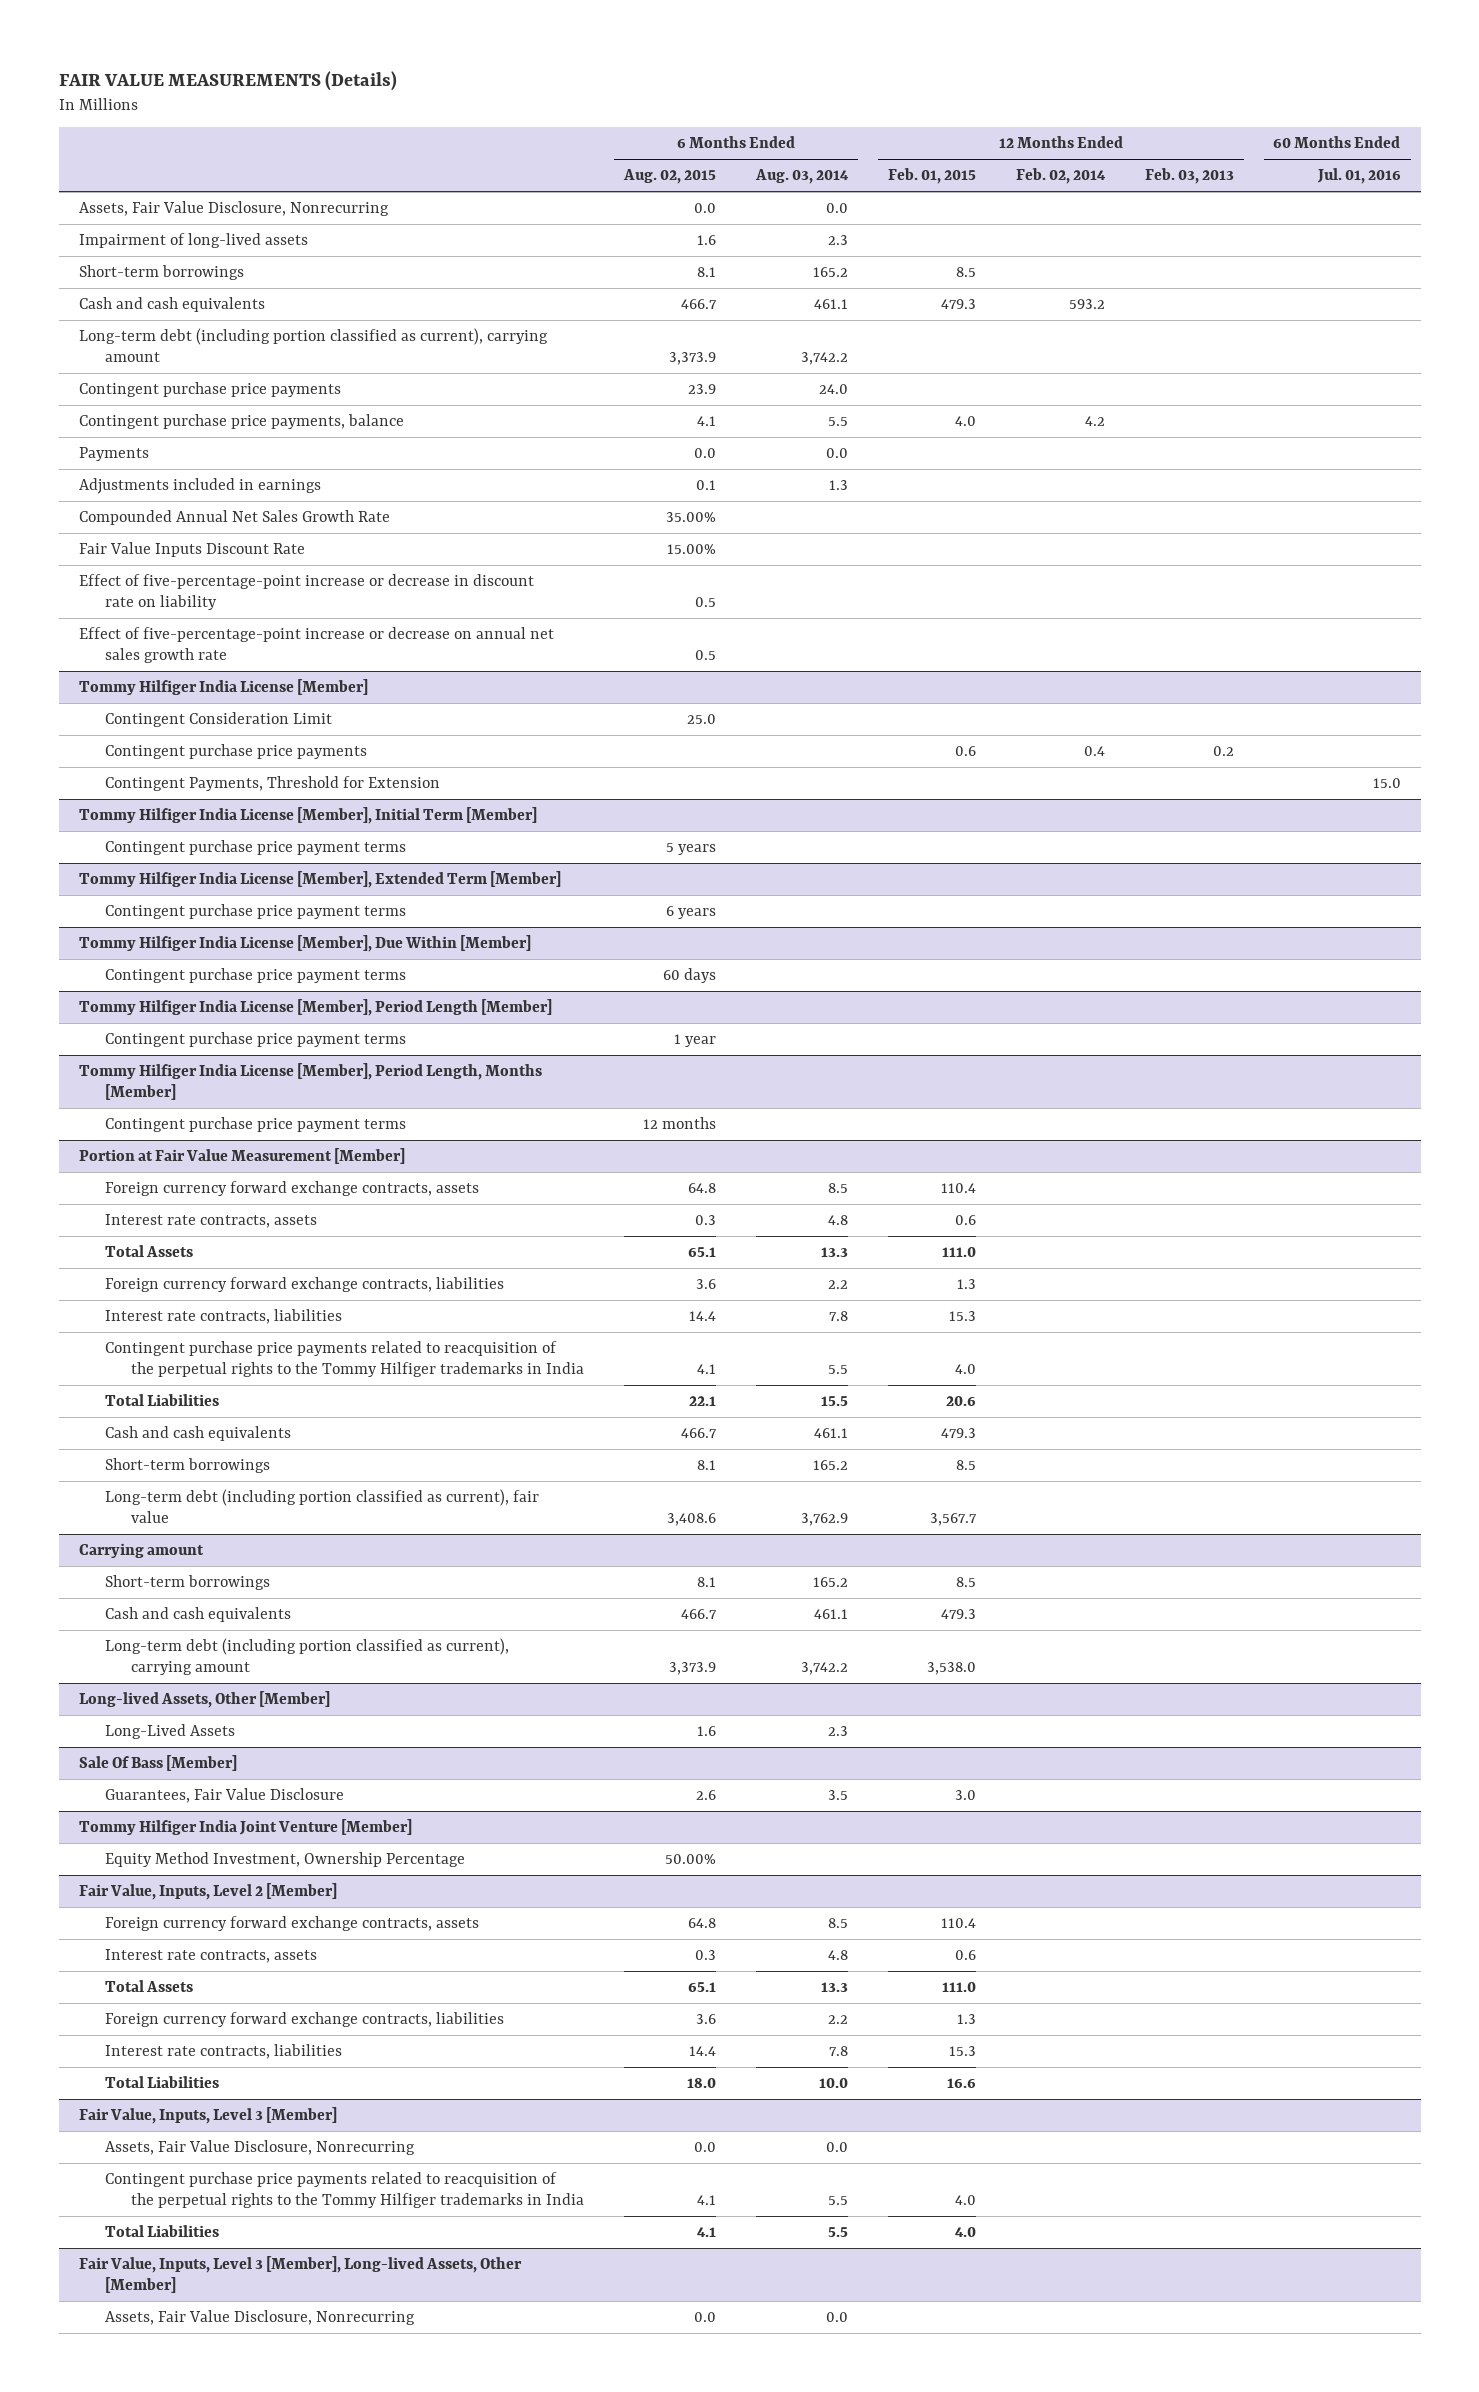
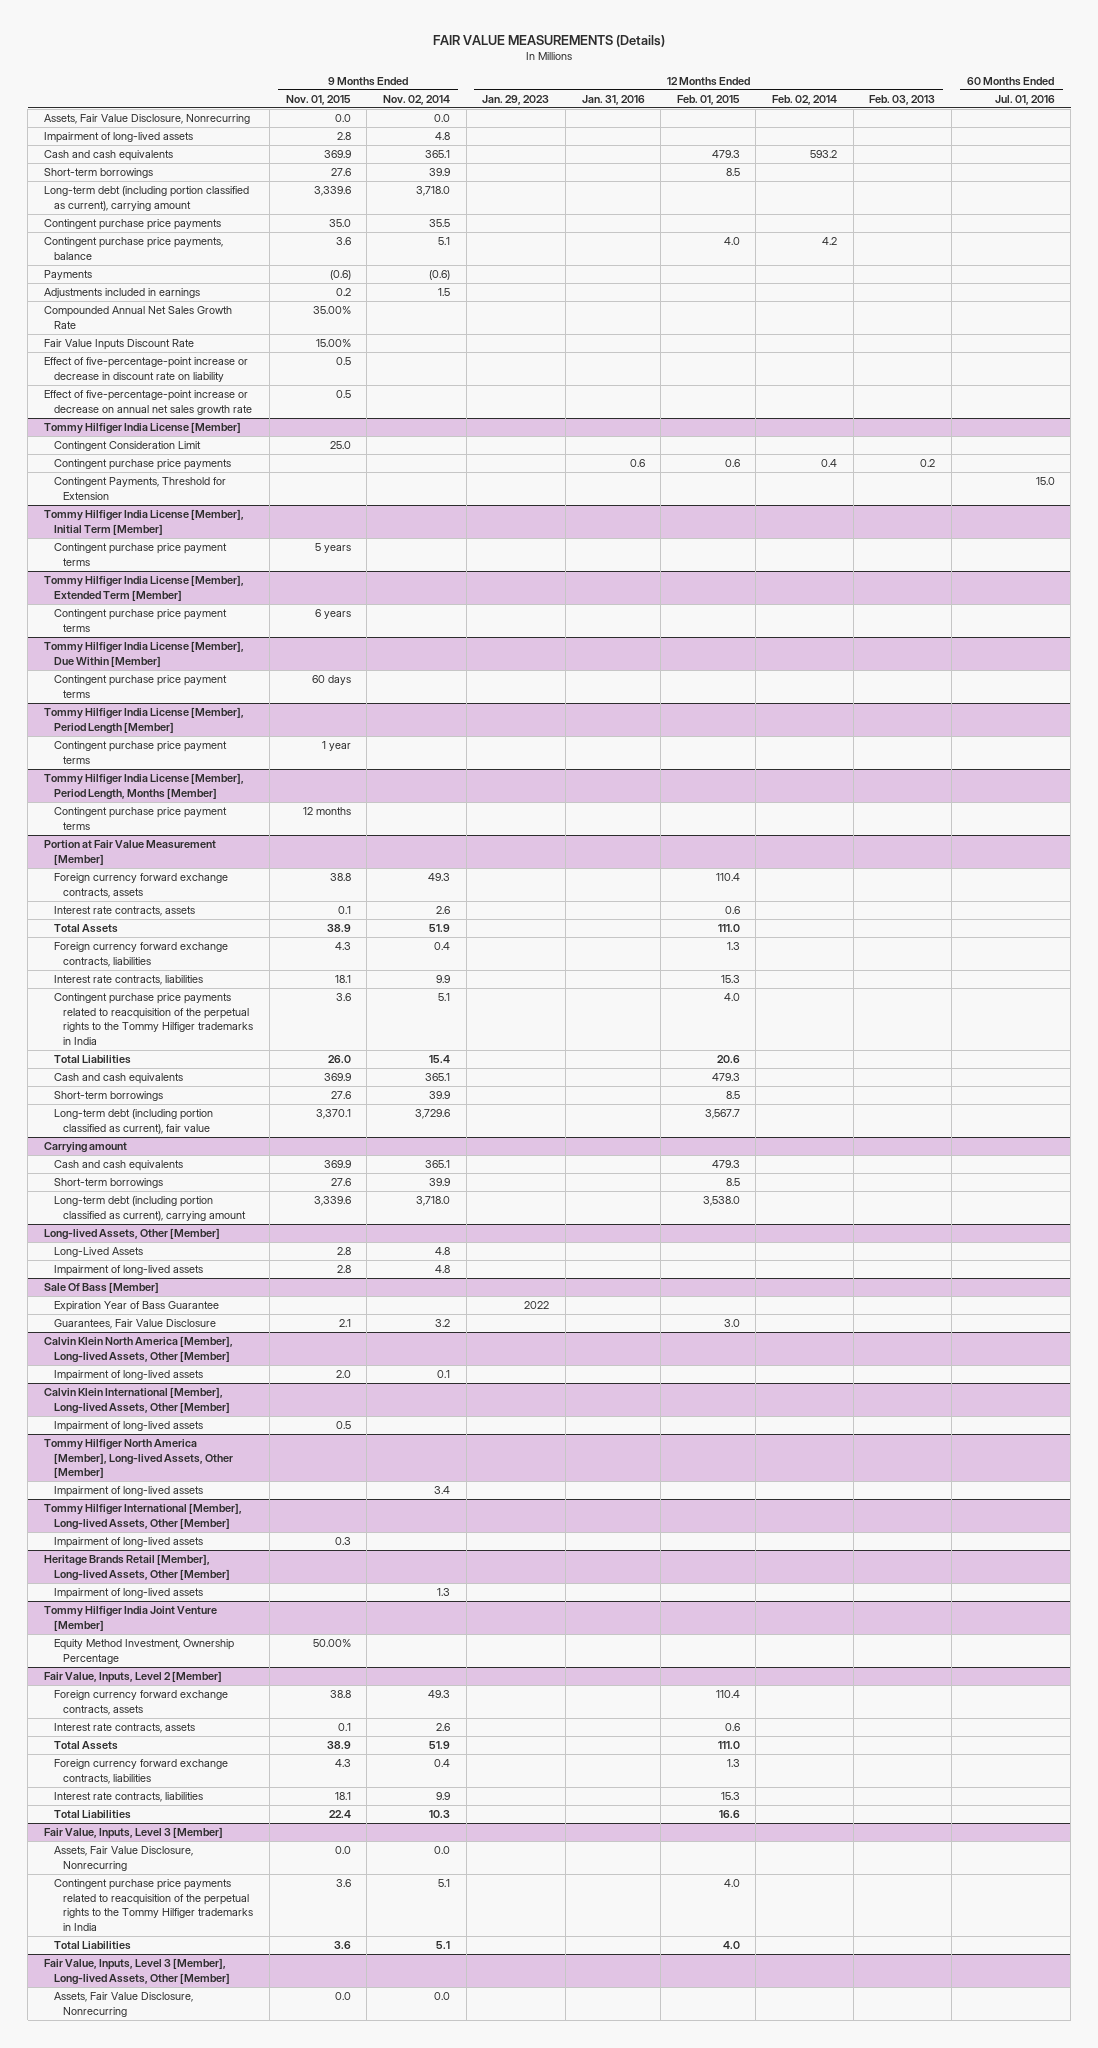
- | 6 Months Ended Aug. 02, 2015 | 6 Months Ended Aug. 03, 2014 | 12 Months Ended Feb. 01, 2015 | 12 Months Ended Feb. 02, 2014 | 12 Months Ended Feb. 03, 2013 | 60 Months Ended Jul. 01, 2016
+ | 9 Months Ended Nov. 01, 2015 | 9 Months Ended Nov. 02, 2014 | 12 Months Ended Jan. 29, 2023 | 12 Months Ended Jan. 31, 2016 | 12 Months Ended Feb. 01, 2015 | 12 Months Ended Feb. 02, 2014 | 12 Months Ended Feb. 03, 2013 | 60 Months Ended Jul. 01, 2016
moved down: Short-term borrowings | 27.6 | 39.9 | | | 8.5 | | |
@ Carrying amount
moved down: Short-term borrowings | 27.6 | 39.9 | | | 8.5 | | |
@ Long-lived Assets, Other [Member]
+ Impairment of long-lived assets | 2.8 | 4.8 | | | | | |
@ Sale Of Bass [Member]
+ Expiration Year of Bass Guarantee | | | 2022 | | | | |
+ Calvin Klein North America [Member], Long-lived Assets, Other [Member]
+ Impairment of long-lived assets | 2.0 | 0.1 | | | | | |
+ Calvin Klein International [Member], Long-lived Assets, Other [Member]
+ Impairment of long-lived assets | 0.5 | | | | | | |
+ Tommy Hilfiger North America [Member], Long-lived Assets, Other [Member]
+ Impairment of long-lived assets | | 3.4 | | | | | |
+ Tommy Hilfiger International [Member], Long-lived Assets, Other [Member]
+ Impairment of long-lived assets | 0.3 | | | | | | |
+ Heritage Brands Retail [Member], Long-lived Assets, Other [Member]
+ Impairment of long-lived assets | | 1.3 | | | | | |

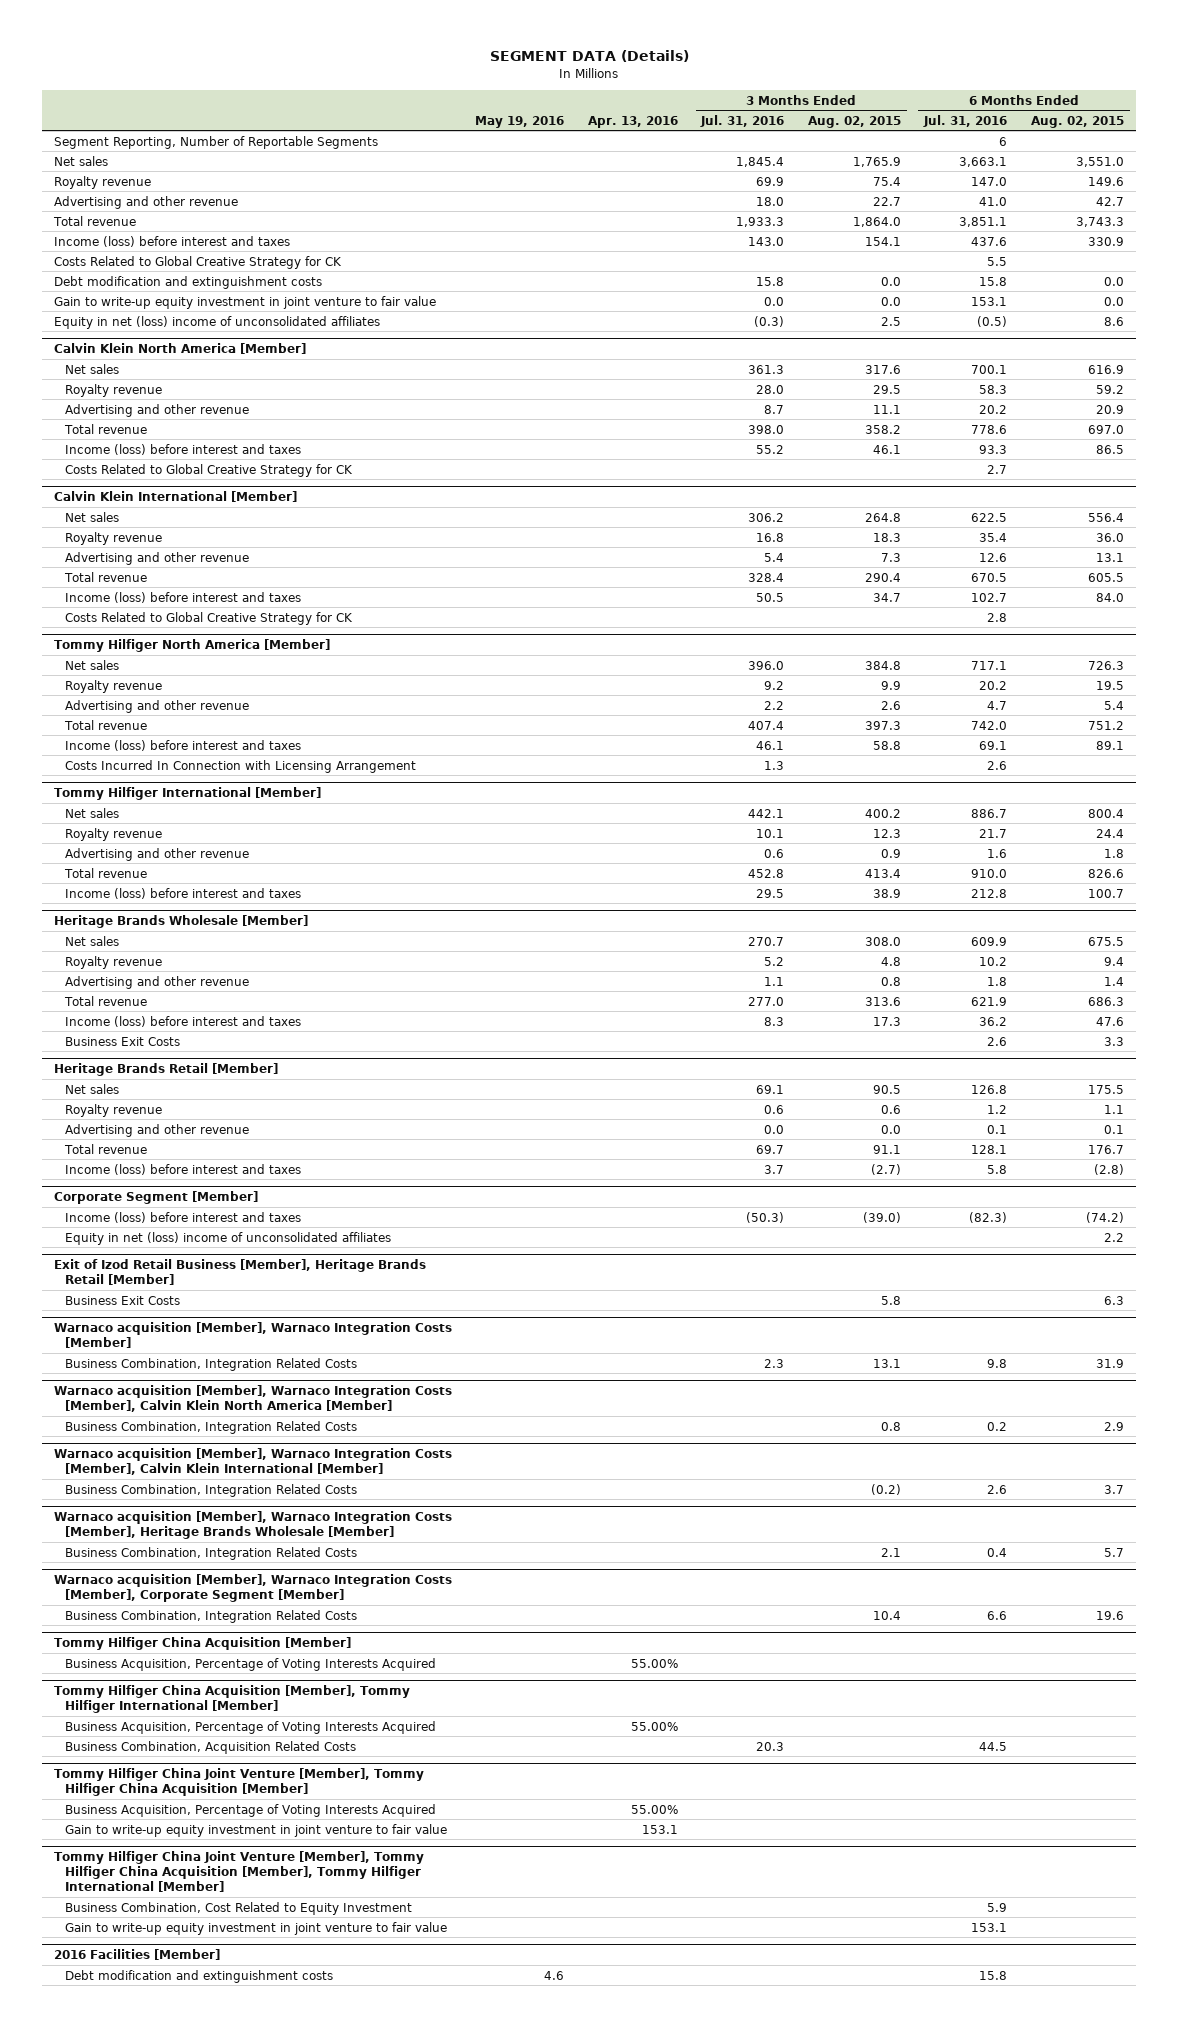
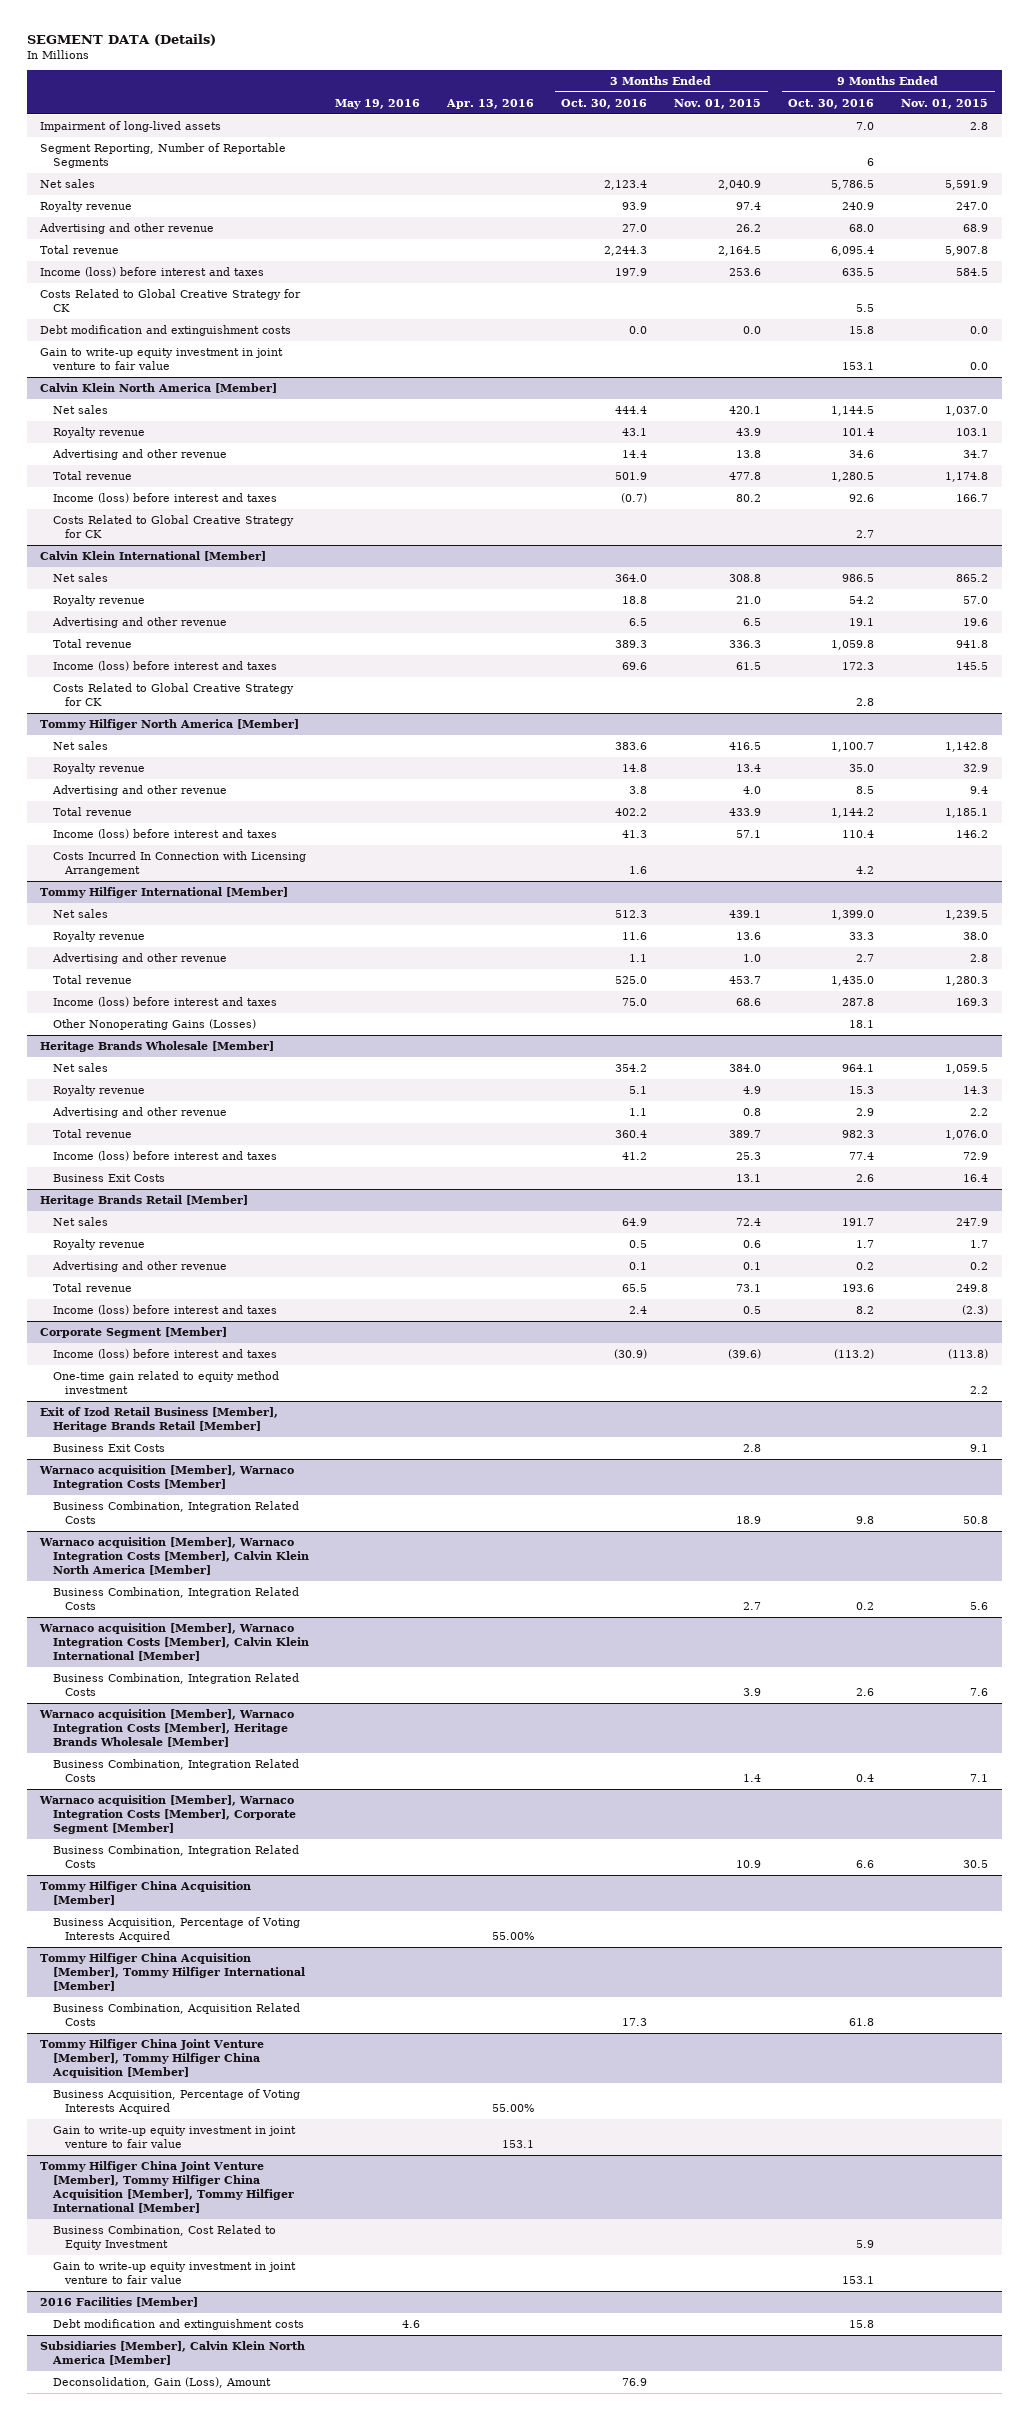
- | May 19, 2016 | Apr. 13, 2016 | 3 Months Ended Jul. 31, 2016 | 3 Months Ended Aug. 02, 2015 | 6 Months Ended Jul. 31, 2016 | 6 Months Ended Aug. 02, 2015
+ | May 19, 2016 | Apr. 13, 2016 | 3 Months Ended Oct. 30, 2016 | 3 Months Ended Nov. 01, 2015 | 9 Months Ended Oct. 30, 2016 | 9 Months Ended Nov. 01, 2015
+ Impairment of long-lived assets | | | | | 7.0 | 2.8
- Equity in net (loss) income of unconsolidated affiliates | | | (0.3) | 2.5 | (0.5) | 8.6
@ Tommy Hilfiger International [Member]
+ Other Nonoperating Gains (Losses) | | | | | 18.1 |
@ Corporate Segment [Member]
- Equity in net (loss) income of unconsolidated affiliates | | | | | | 2.2
+ One-time gain related to equity method investment | | | | | | 2.2
@ Tommy Hilfiger China Acquisition [Member], Tommy Hilfiger International [Member]
- Business Acquisition, Percentage of Voting Interests Acquired | | 55.00% | | | |
+ Subsidiaries [Member], Calvin Klein North America [Member]
+ Deconsolidation, Gain (Loss), Amount | | | 76.9 | | |

